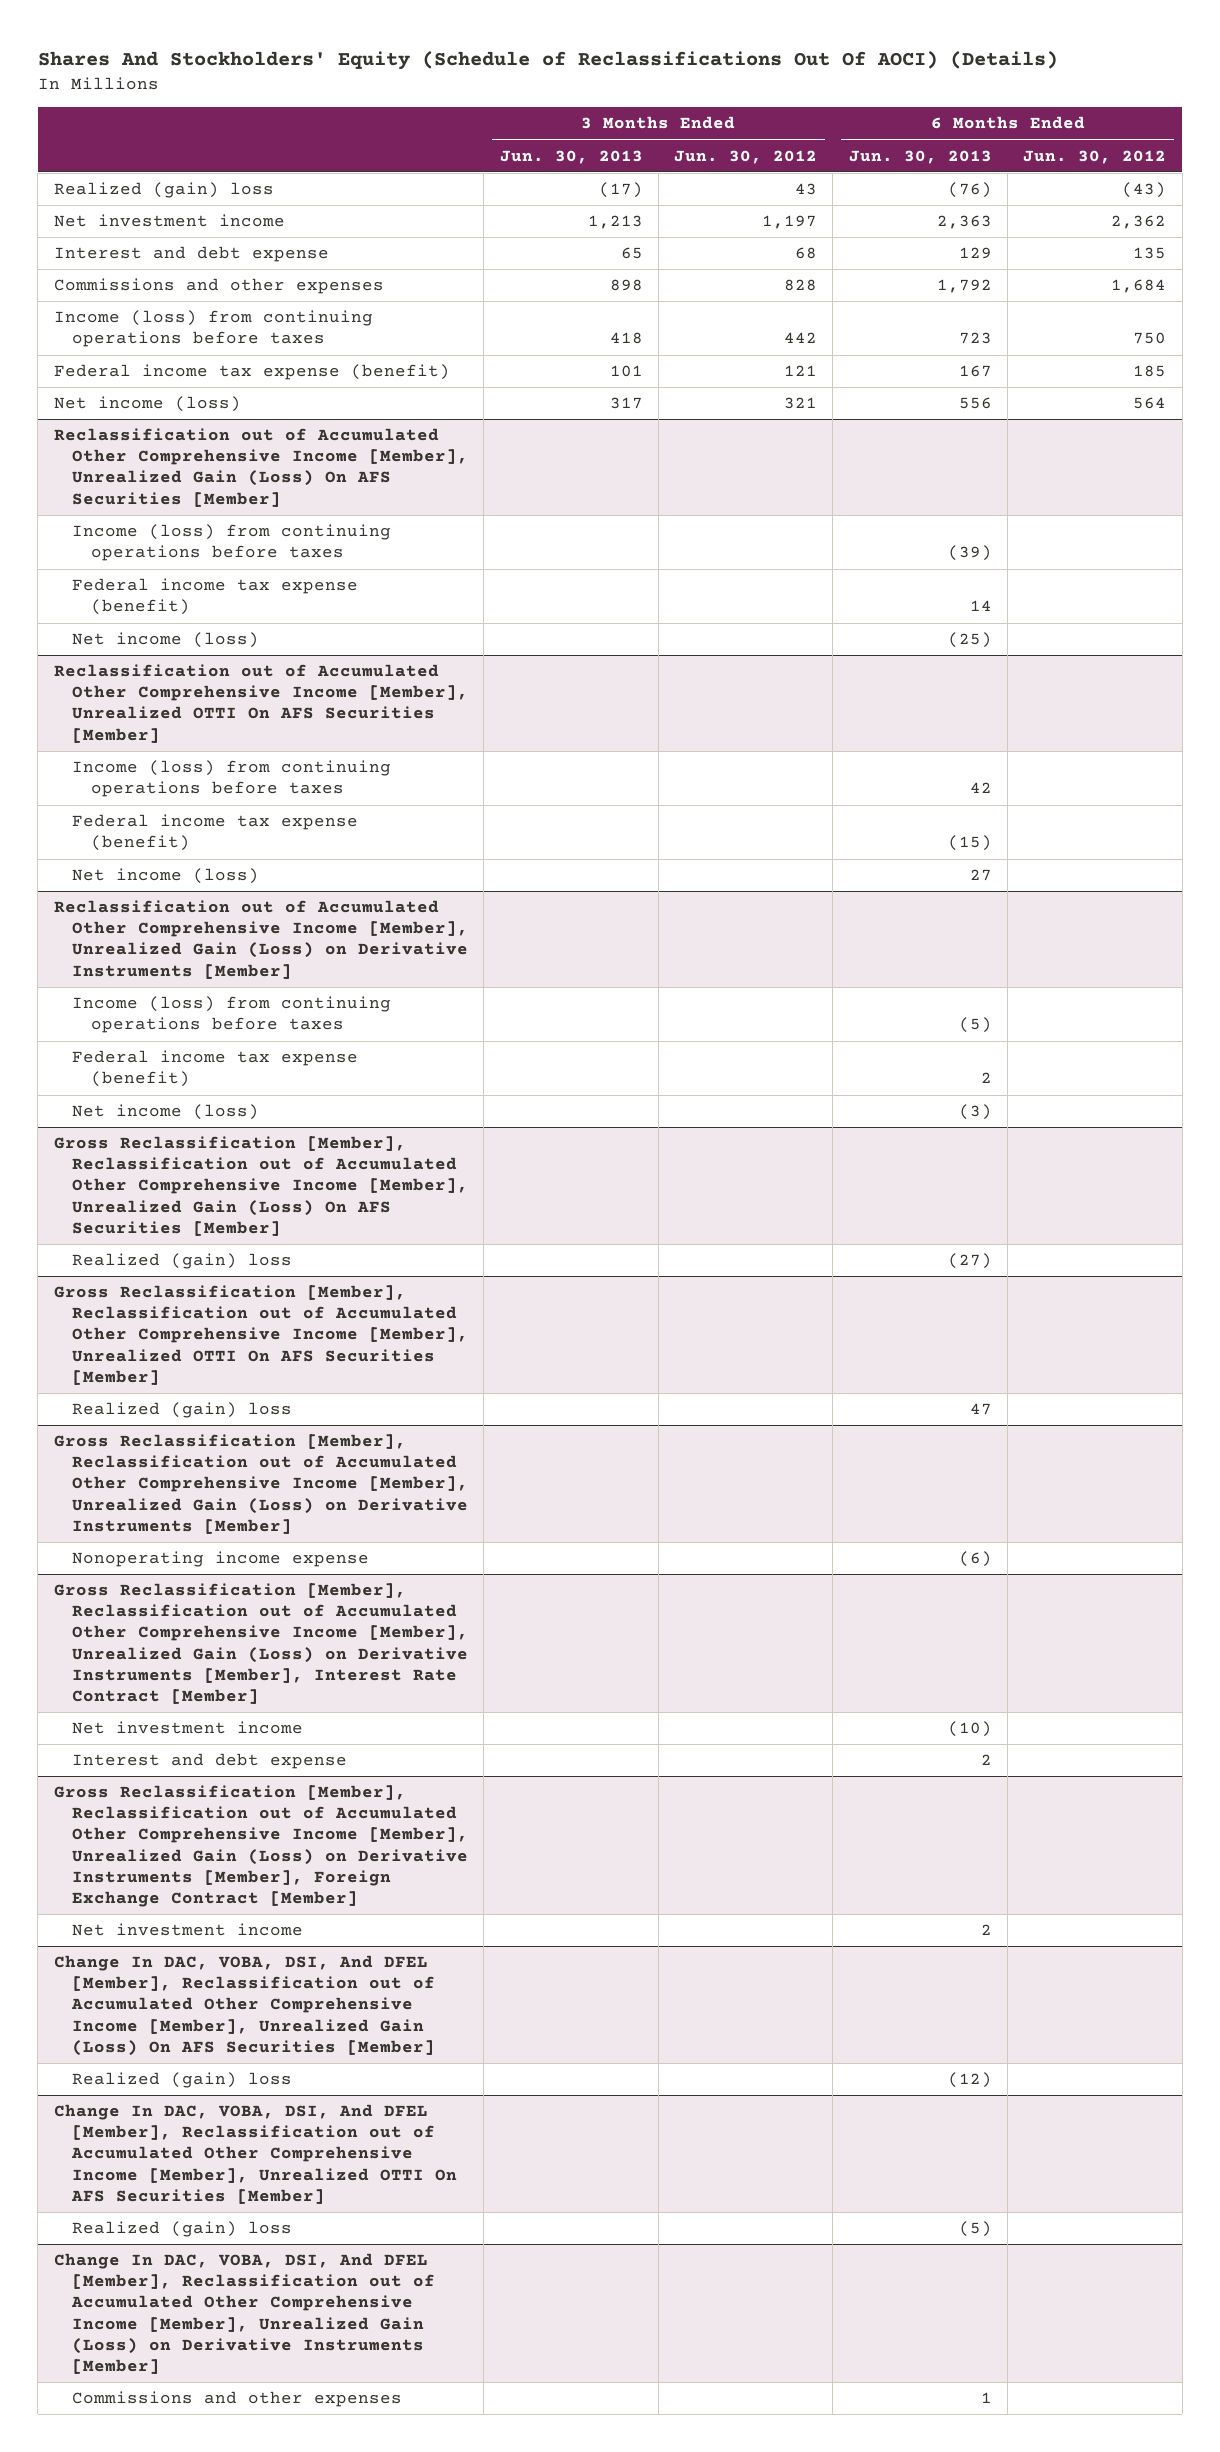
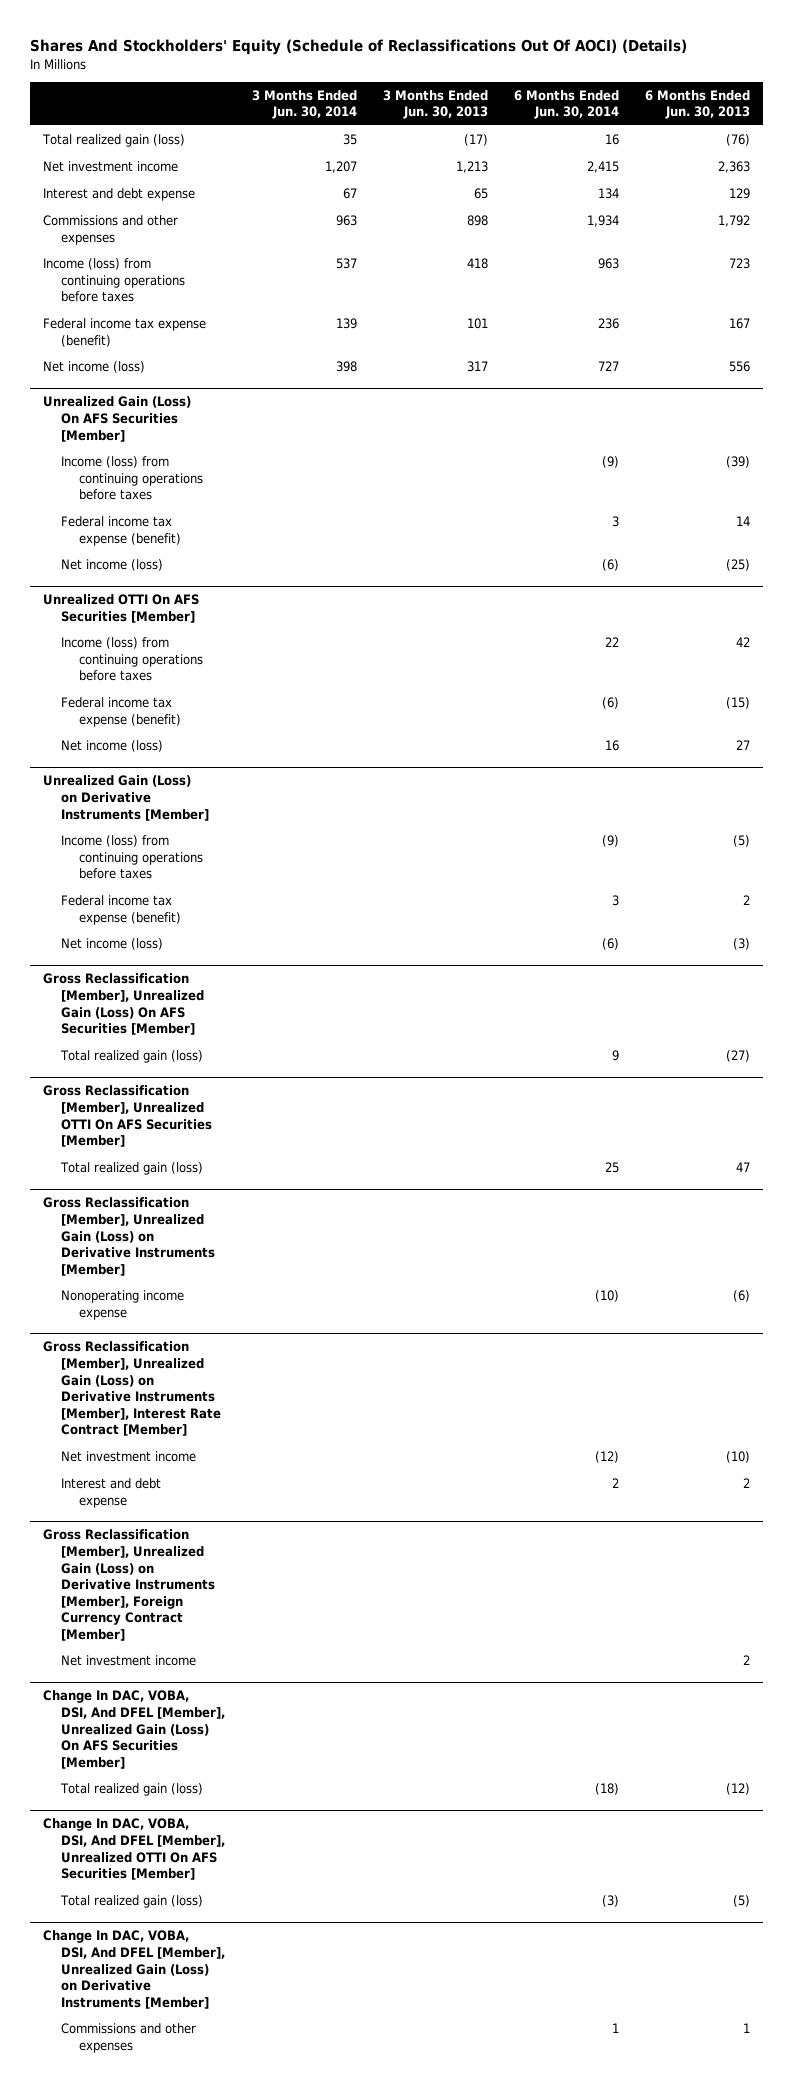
- | 3 Months Ended Jun. 30, 2013 | 3 Months Ended Jun. 30, 2012 | 6 Months Ended Jun. 30, 2013 | 6 Months Ended Jun. 30, 2012
+ | 3 Months Ended Jun. 30, 2014 | 3 Months Ended Jun. 30, 2013 | 6 Months Ended Jun. 30, 2014 | 6 Months Ended Jun. 30, 2013
- Realized (gain) loss | (17) | 43 | (76) | (43)
+ Total realized gain (loss) | 35 | (17) | 16 | (76)
- Reclassification out of Accumulated Other Comprehensive Income [Member], Unrealized Gain (Loss) On AFS Securities [Member]
+ Unrealized Gain (Loss) On AFS Securities [Member]
- Reclassification out of Accumulated Other Comprehensive Income [Member], Unrealized OTTI On AFS Securities [Member]
+ Unrealized OTTI On AFS Securities [Member]
- Reclassification out of Accumulated Other Comprehensive Income [Member], Unrealized Gain (Loss) on Derivative Instruments [Member]
+ Unrealized Gain (Loss) on Derivative Instruments [Member]
- Gross Reclassification [Member], Reclassification out of Accumulated Other Comprehensive Income [Member], Unrealized Gain (Loss) On AFS Securities [Member]
- Realized (gain) loss | | | (27) |
- Gross Reclassification [Member], Reclassification out of Accumulated Other Comprehensive Income [Member], Unrealized OTTI On AFS Securities [Member]
- Realized (gain) loss | | | 47 |
- Gross Reclassification [Member], Reclassification out of Accumulated Other Comprehensive Income [Member], Unrealized Gain (Loss) on Derivative Instruments [Member]
+ Gross Reclassification [Member], Unrealized Gain (Loss) On AFS Securities [Member]
+ Total realized gain (loss) | | | 9 | (27)
+ Gross Reclassification [Member], Unrealized OTTI On AFS Securities [Member]
+ Total realized gain (loss) | | | 25 | 47
+ Gross Reclassification [Member], Unrealized Gain (Loss) on Derivative Instruments [Member]
- Gross Reclassification [Member], Reclassification out of Accumulated Other Comprehensive Income [Member], Unrealized Gain (Loss) on Derivative Instruments [Member], Interest Rate Contract [Member]
+ Gross Reclassification [Member], Unrealized Gain (Loss) on Derivative Instruments [Member], Interest Rate Contract [Member]
- Gross Reclassification [Member], Reclassification out of Accumulated Other Comprehensive Income [Member], Unrealized Gain (Loss) on Derivative Instruments [Member], Foreign Exchange Contract [Member]
+ Gross Reclassification [Member], Unrealized Gain (Loss) on Derivative Instruments [Member], Foreign Currency Contract [Member]
- Change In DAC, VOBA, DSI, And DFEL [Member], Reclassification out of Accumulated Other Comprehensive Income [Member], Unrealized Gain (Loss) On AFS Securities [Member]
- Realized (gain) loss | | | (12) |
- Change In DAC, VOBA, DSI, And DFEL [Member], Reclassification out of Accumulated Other Comprehensive Income [Member], Unrealized OTTI On AFS Securities [Member]
- Realized (gain) loss | | | (5) |
- Change In DAC, VOBA, DSI, And DFEL [Member], Reclassification out of Accumulated Other Comprehensive Income [Member], Unrealized Gain (Loss) on Derivative Instruments [Member]
+ Change In DAC, VOBA, DSI, And DFEL [Member], Unrealized Gain (Loss) On AFS Securities [Member]
+ Total realized gain (loss) | | | (18) | (12)
+ Change In DAC, VOBA, DSI, And DFEL [Member], Unrealized OTTI On AFS Securities [Member]
+ Total realized gain (loss) | | | (3) | (5)
+ Change In DAC, VOBA, DSI, And DFEL [Member], Unrealized Gain (Loss) on Derivative Instruments [Member]

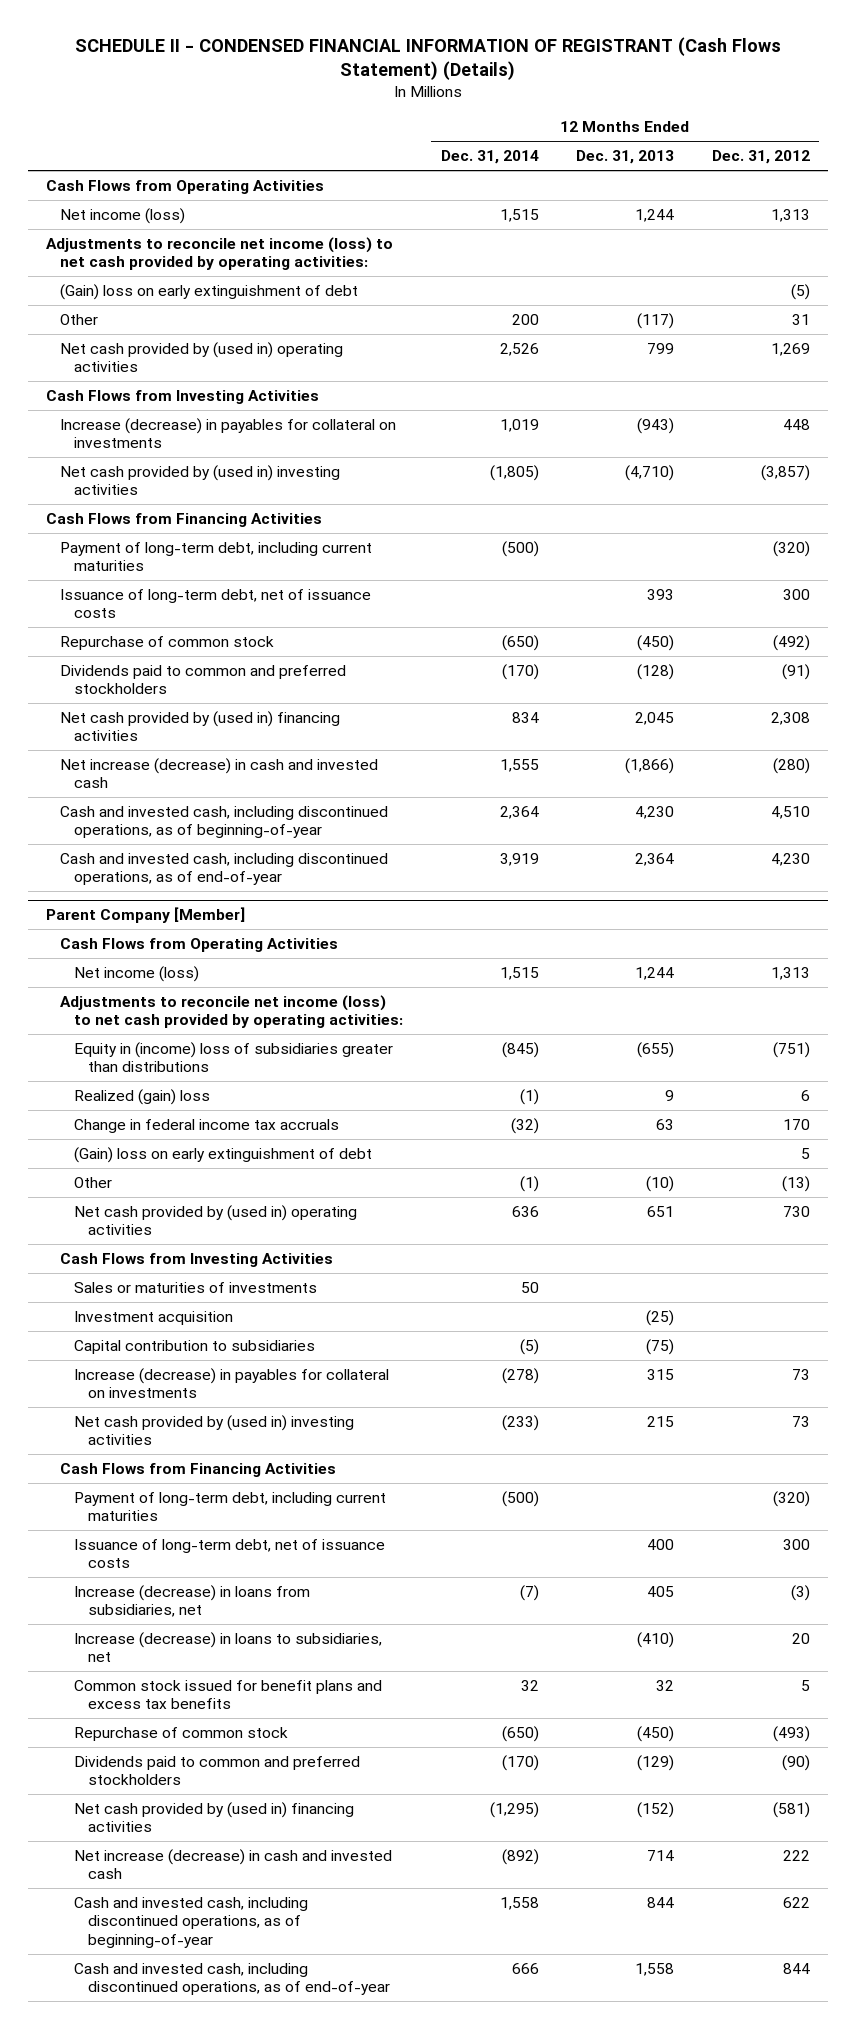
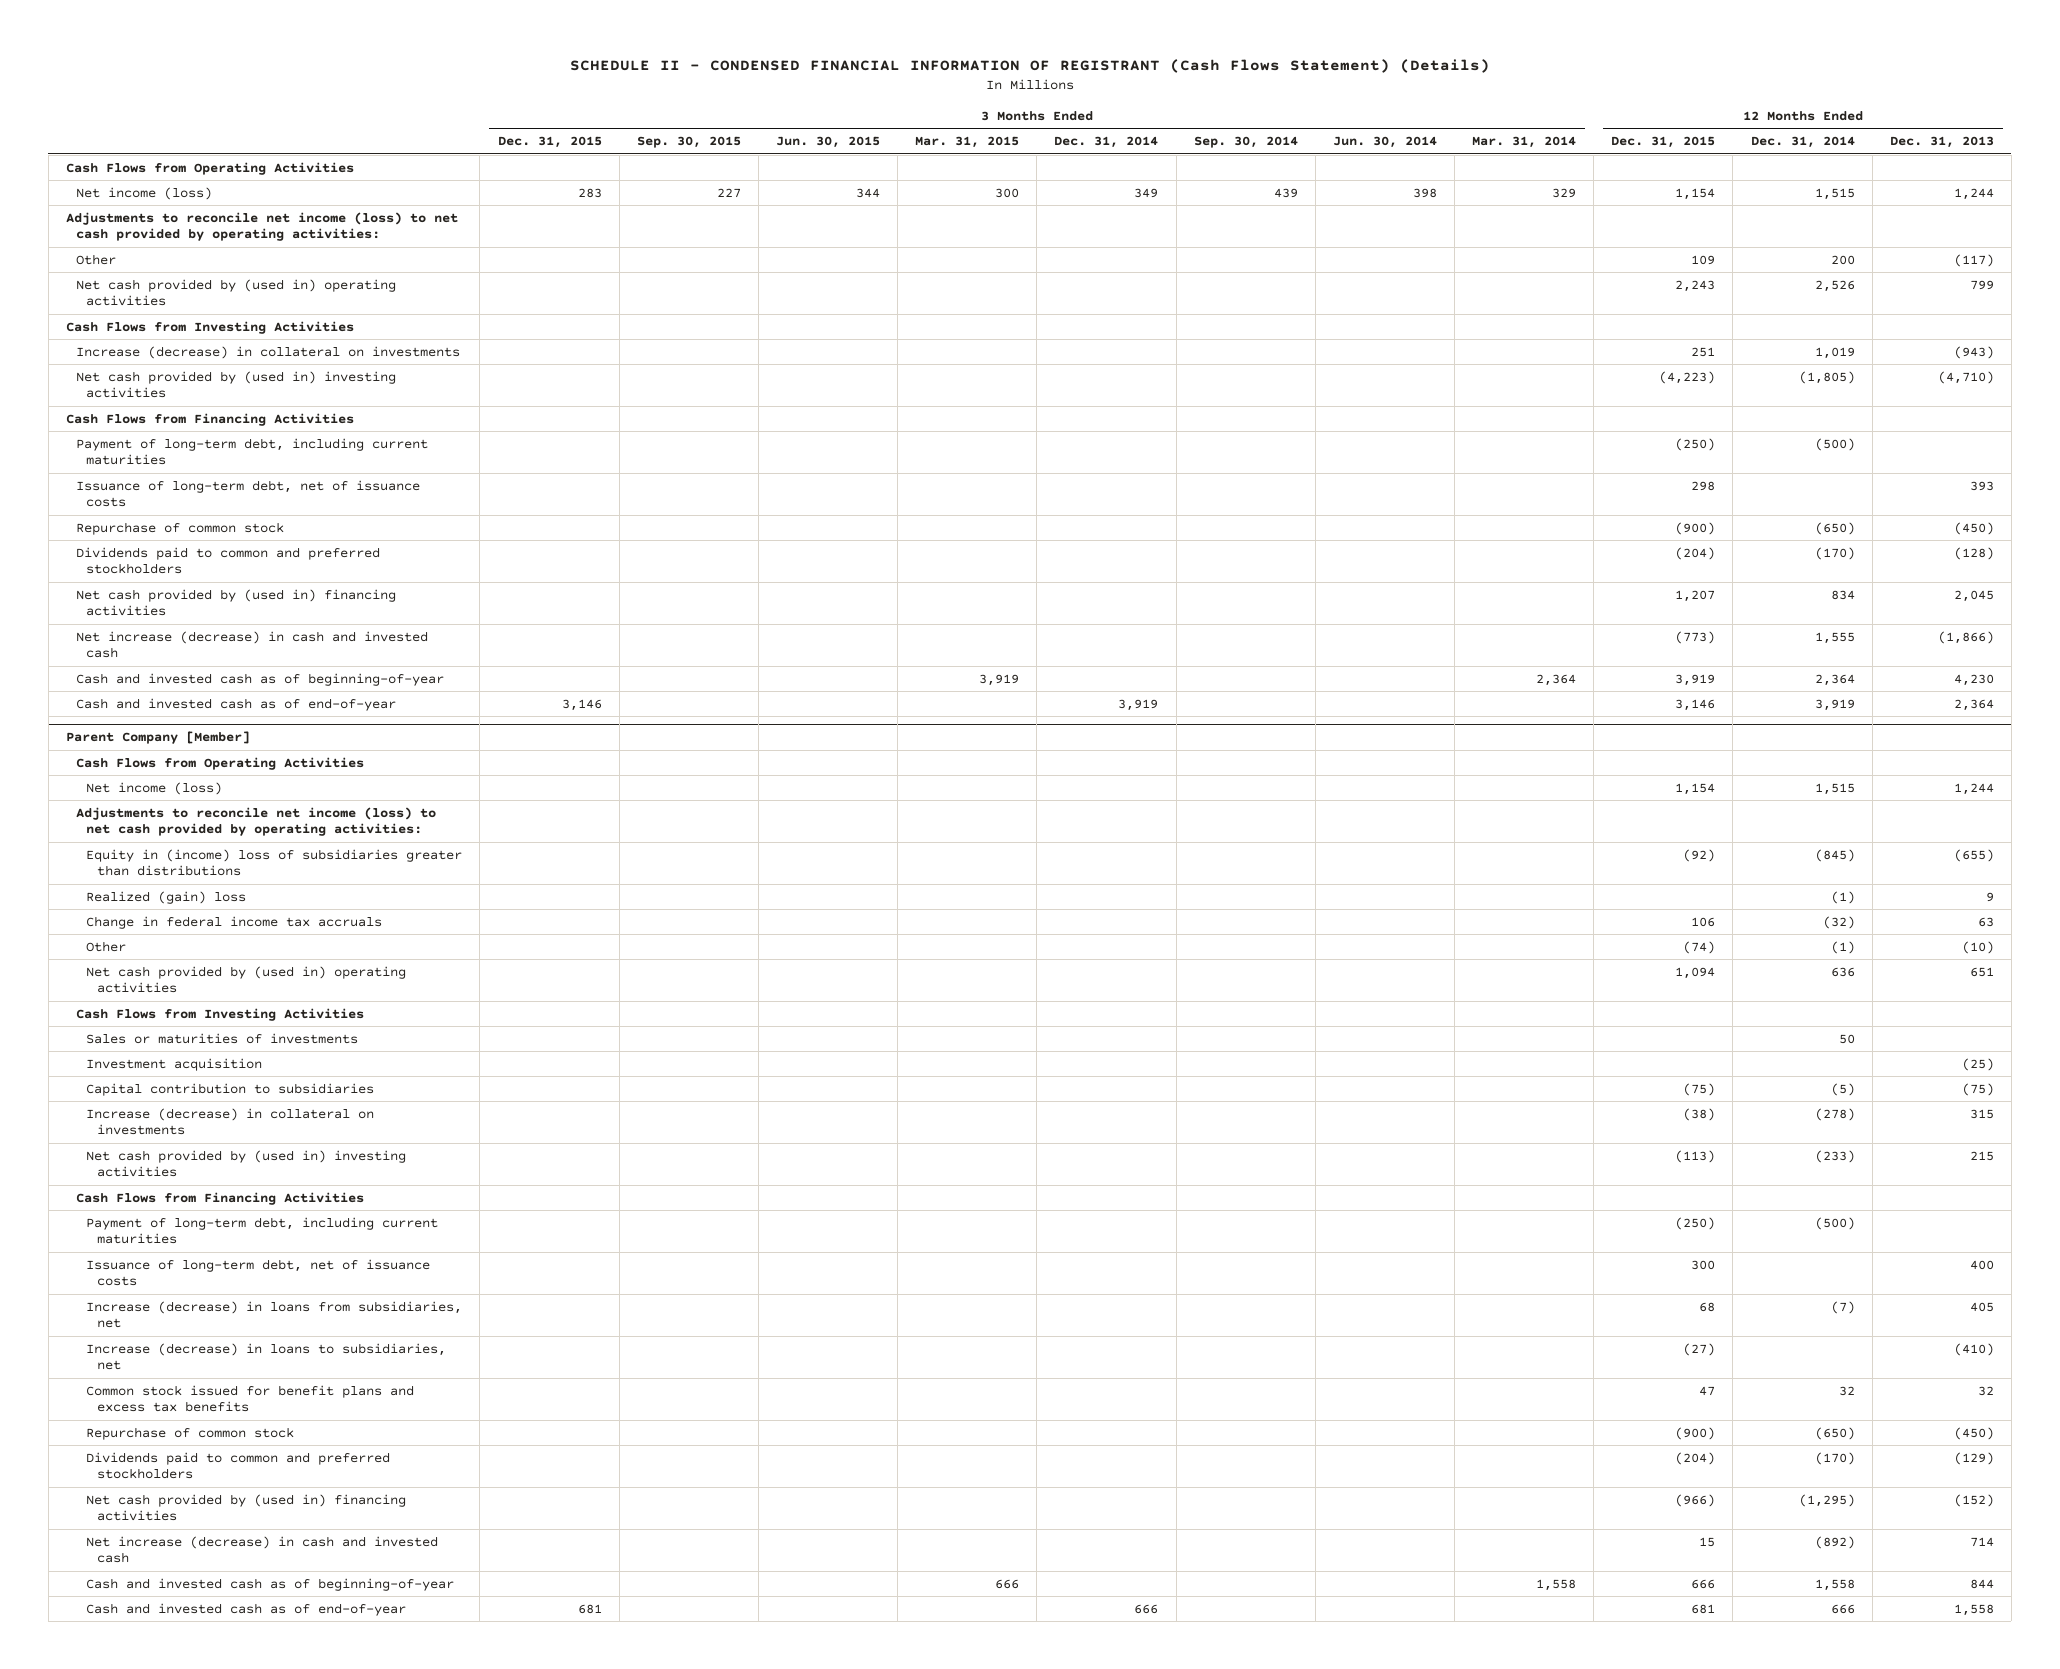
- | 12 Months Ended Dec. 31, 2014 | 12 Months Ended Dec. 31, 2013 | 12 Months Ended Dec. 31, 2012
+ | 3 Months Ended Dec. 31, 2015 | 3 Months Ended Sep. 30, 2015 | 3 Months Ended Jun. 30, 2015 | 3 Months Ended Mar. 31, 2015 | 3 Months Ended Dec. 31, 2014 | 3 Months Ended Sep. 30, 2014 | 3 Months Ended Jun. 30, 2014 | 3 Months Ended Mar. 31, 2014 | 12 Months Ended Dec. 31, 2015 | 12 Months Ended Dec. 31, 2014 | 12 Months Ended Dec. 31, 2013
- (Gain) loss on early extinguishment of debt | | | (5)
- Increase (decrease) in payables for collateral on investments | 1,019 | (943) | 448
+ Increase (decrease) in collateral on investments | | | | | | | | | 251 | 1,019 | (943)
- Cash and invested cash, including discontinued operations, as of beginning-of-year | 2,364 | 4,230 | 4,510
- Cash and invested cash, including discontinued operations, as of end-of-year | 3,919 | 2,364 | 4,230
+ Cash and invested cash as of beginning-of-year | | | | 3,919 | | | | 2,364 | 3,919 | 2,364 | 4,230
+ Cash and invested cash as of end-of-year | 3,146 | | | | 3,919 | | | | 3,146 | 3,919 | 2,364
@ Parent Company [Member]
- (Gain) loss on early extinguishment of debt | | | 5
- Increase (decrease) in payables for collateral on investments | (278) | 315 | 73
+ Increase (decrease) in collateral on investments | | | | | | | | | (38) | (278) | 315
- Cash and invested cash, including discontinued operations, as of beginning-of-year | 1,558 | 844 | 622
- Cash and invested cash, including discontinued operations, as of end-of-year | 666 | 1,558 | 844
+ Cash and invested cash as of beginning-of-year | | | | 666 | | | | 1,558 | 666 | 1,558 | 844
+ Cash and invested cash as of end-of-year | 681 | | | | 666 | | | | 681 | 666 | 1,558

